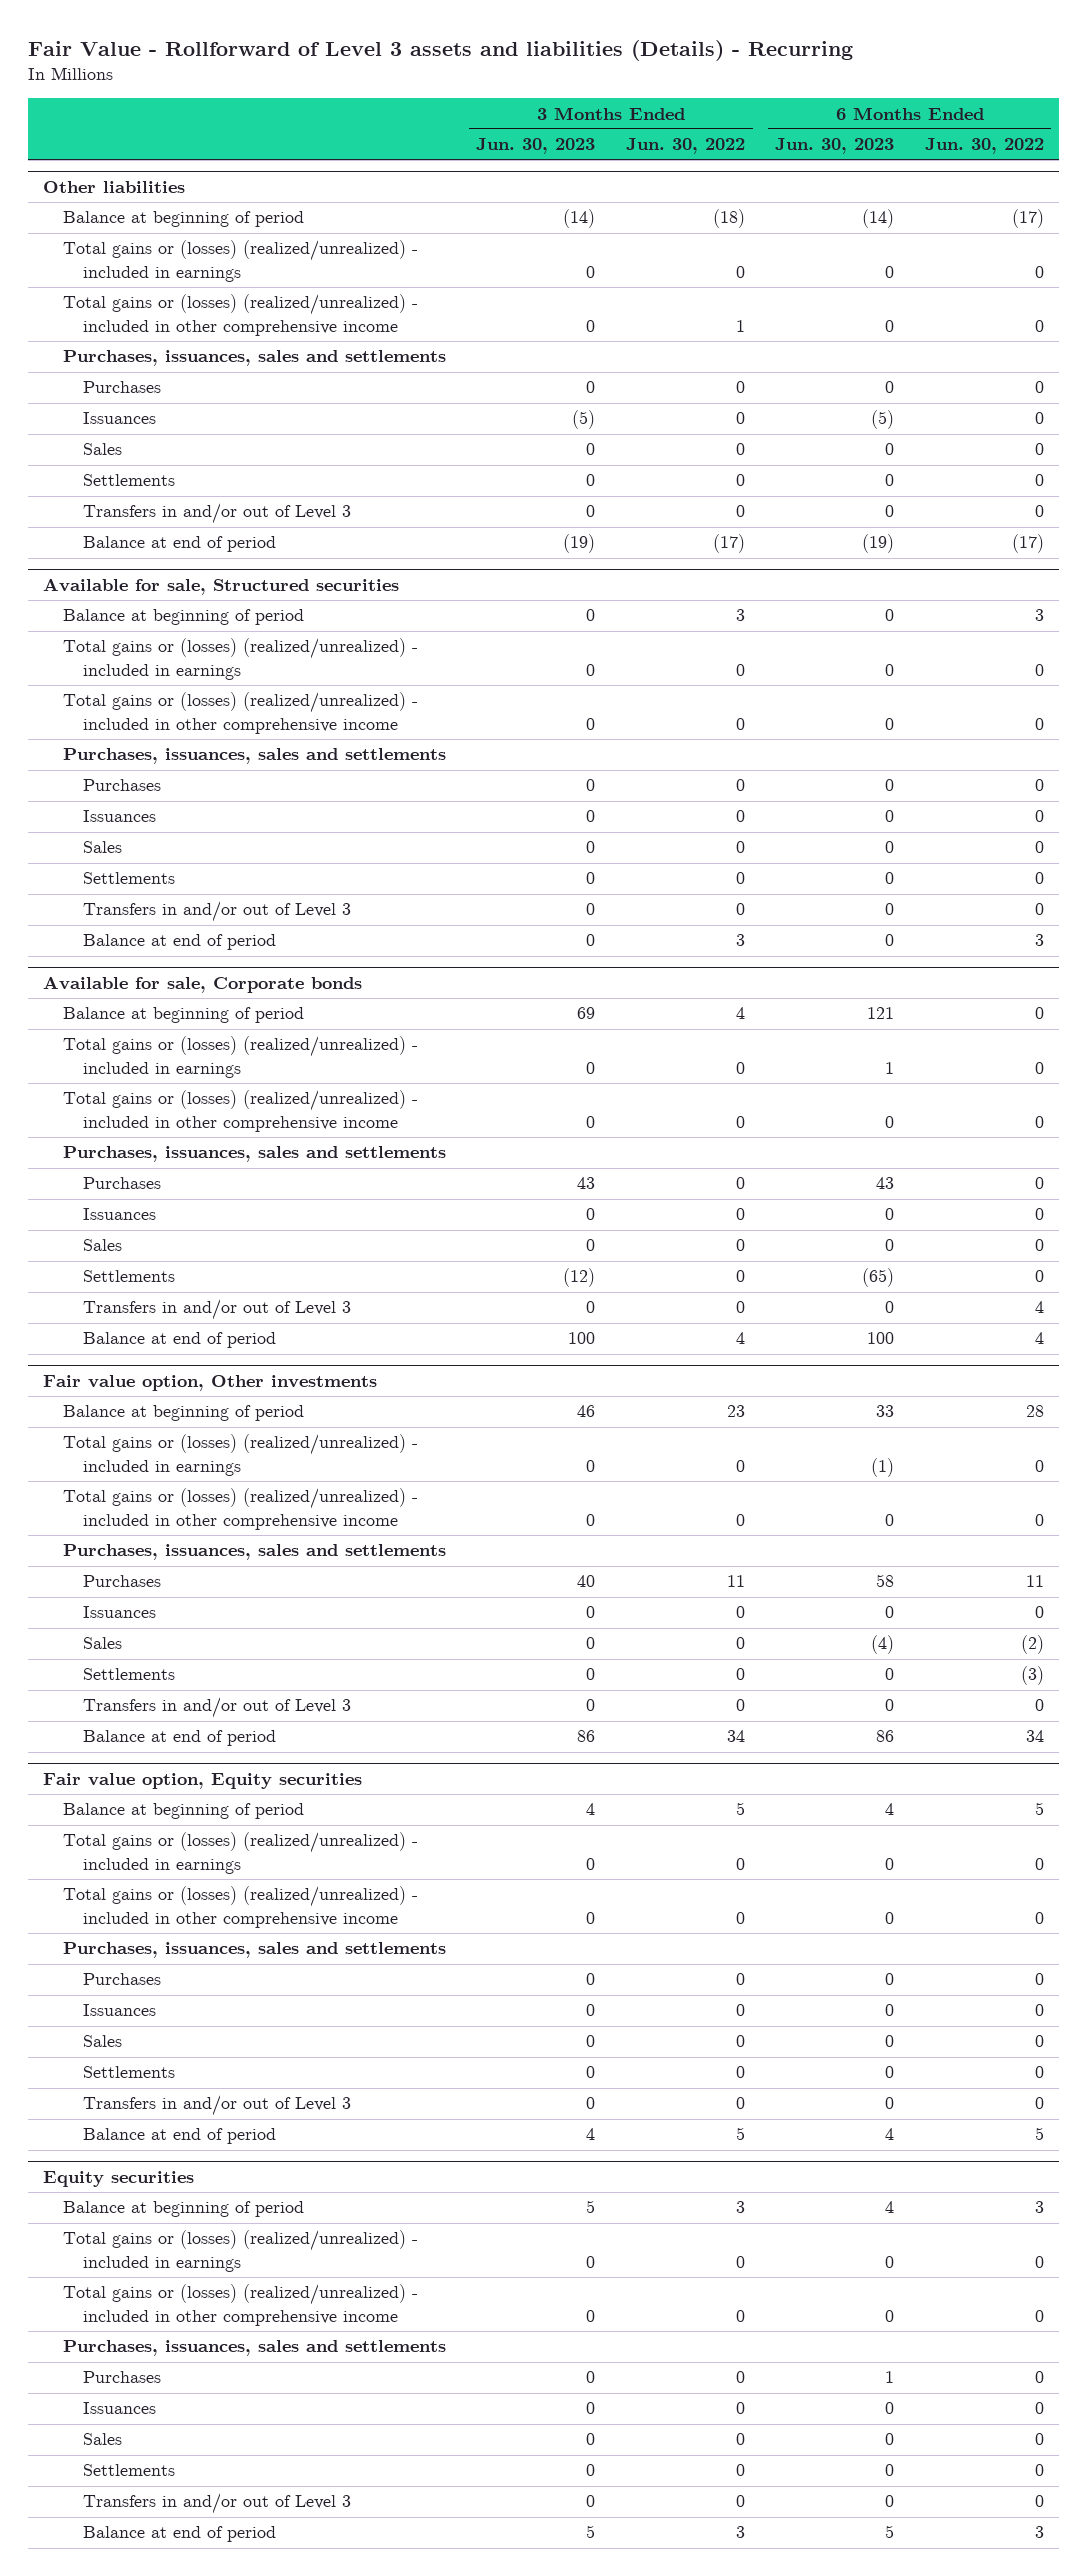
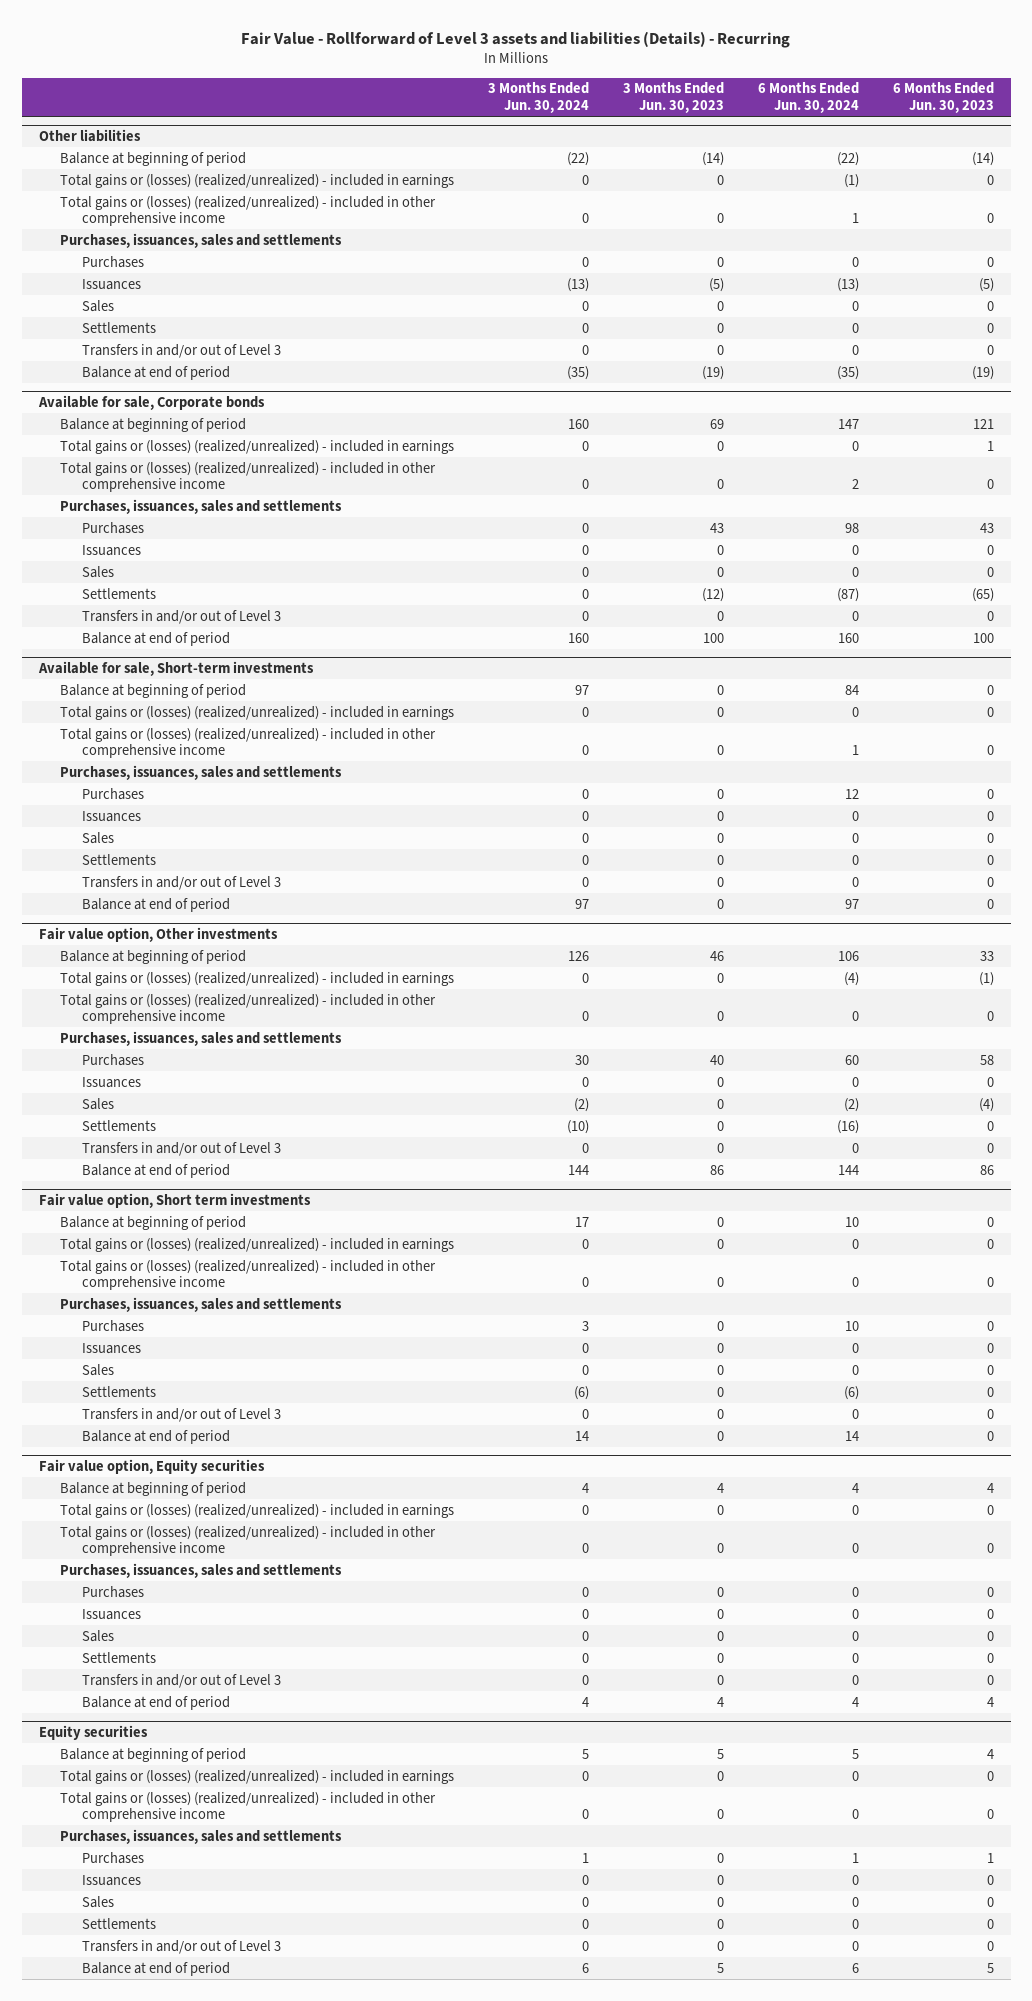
- | 3 Months Ended Jun. 30, 2023 | 3 Months Ended Jun. 30, 2022 | 6 Months Ended Jun. 30, 2023 | 6 Months Ended Jun. 30, 2022
+ | 3 Months Ended Jun. 30, 2024 | 3 Months Ended Jun. 30, 2023 | 6 Months Ended Jun. 30, 2024 | 6 Months Ended Jun. 30, 2023
- Available for sale, Structured securities
- Balance at beginning of period | 0 | 3 | 0 | 3
- Total gains or (losses) (realized/unrealized) - included in earnings | 0 | 0 | 0 | 0
- Total gains or (losses) (realized/unrealized) - included in other comprehensive income | 0 | 0 | 0 | 0
- Purchases, issuances, sales and settlements
- Purchases | 0 | 0 | 0 | 0
- Issuances | 0 | 0 | 0 | 0
- Sales | 0 | 0 | 0 | 0
- Settlements | 0 | 0 | 0 | 0
- Transfers in and/or out of Level 3 | 0 | 0 | 0 | 0
- Balance at end of period | 0 | 3 | 0 | 3
+ Available for sale, Short-term investments
+ Balance at beginning of period | 97 | 0 | 84 | 0
+ Total gains or (losses) (realized/unrealized) - included in earnings | 0 | 0 | 0 | 0
+ Total gains or (losses) (realized/unrealized) - included in other comprehensive income | 0 | 0 | 1 | 0
+ Purchases, issuances, sales and settlements
+ Purchases | 0 | 0 | 12 | 0
+ Issuances | 0 | 0 | 0 | 0
+ Sales | 0 | 0 | 0 | 0
+ Settlements | 0 | 0 | 0 | 0
+ Transfers in and/or out of Level 3 | 0 | 0 | 0 | 0
+ Balance at end of period | 97 | 0 | 97 | 0
+ Fair value option, Short term investments
+ Balance at beginning of period | 17 | 0 | 10 | 0
+ Total gains or (losses) (realized/unrealized) - included in earnings | 0 | 0 | 0 | 0
+ Total gains or (losses) (realized/unrealized) - included in other comprehensive income | 0 | 0 | 0 | 0
+ Purchases, issuances, sales and settlements
+ Purchases | 3 | 0 | 10 | 0
+ Issuances | 0 | 0 | 0 | 0
+ Sales | 0 | 0 | 0 | 0
+ Settlements | (6) | 0 | (6) | 0
+ Transfers in and/or out of Level 3 | 0 | 0 | 0 | 0
+ Balance at end of period | 14 | 0 | 14 | 0

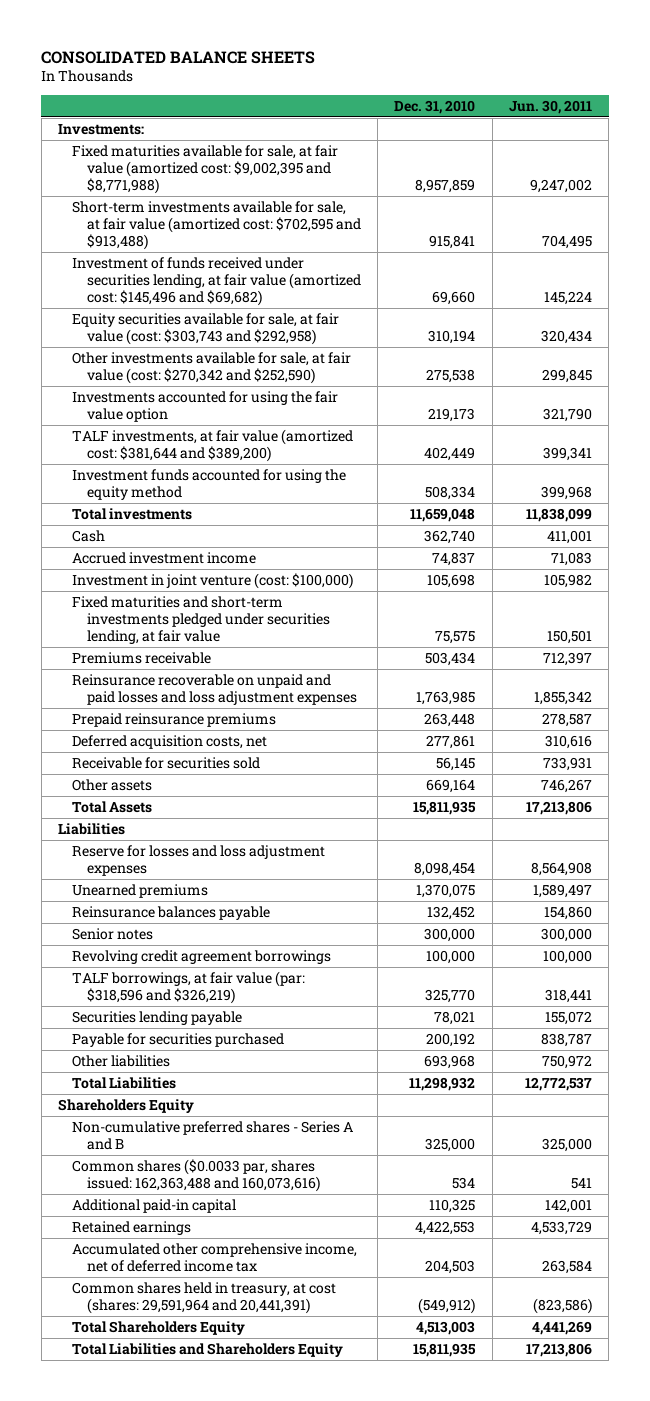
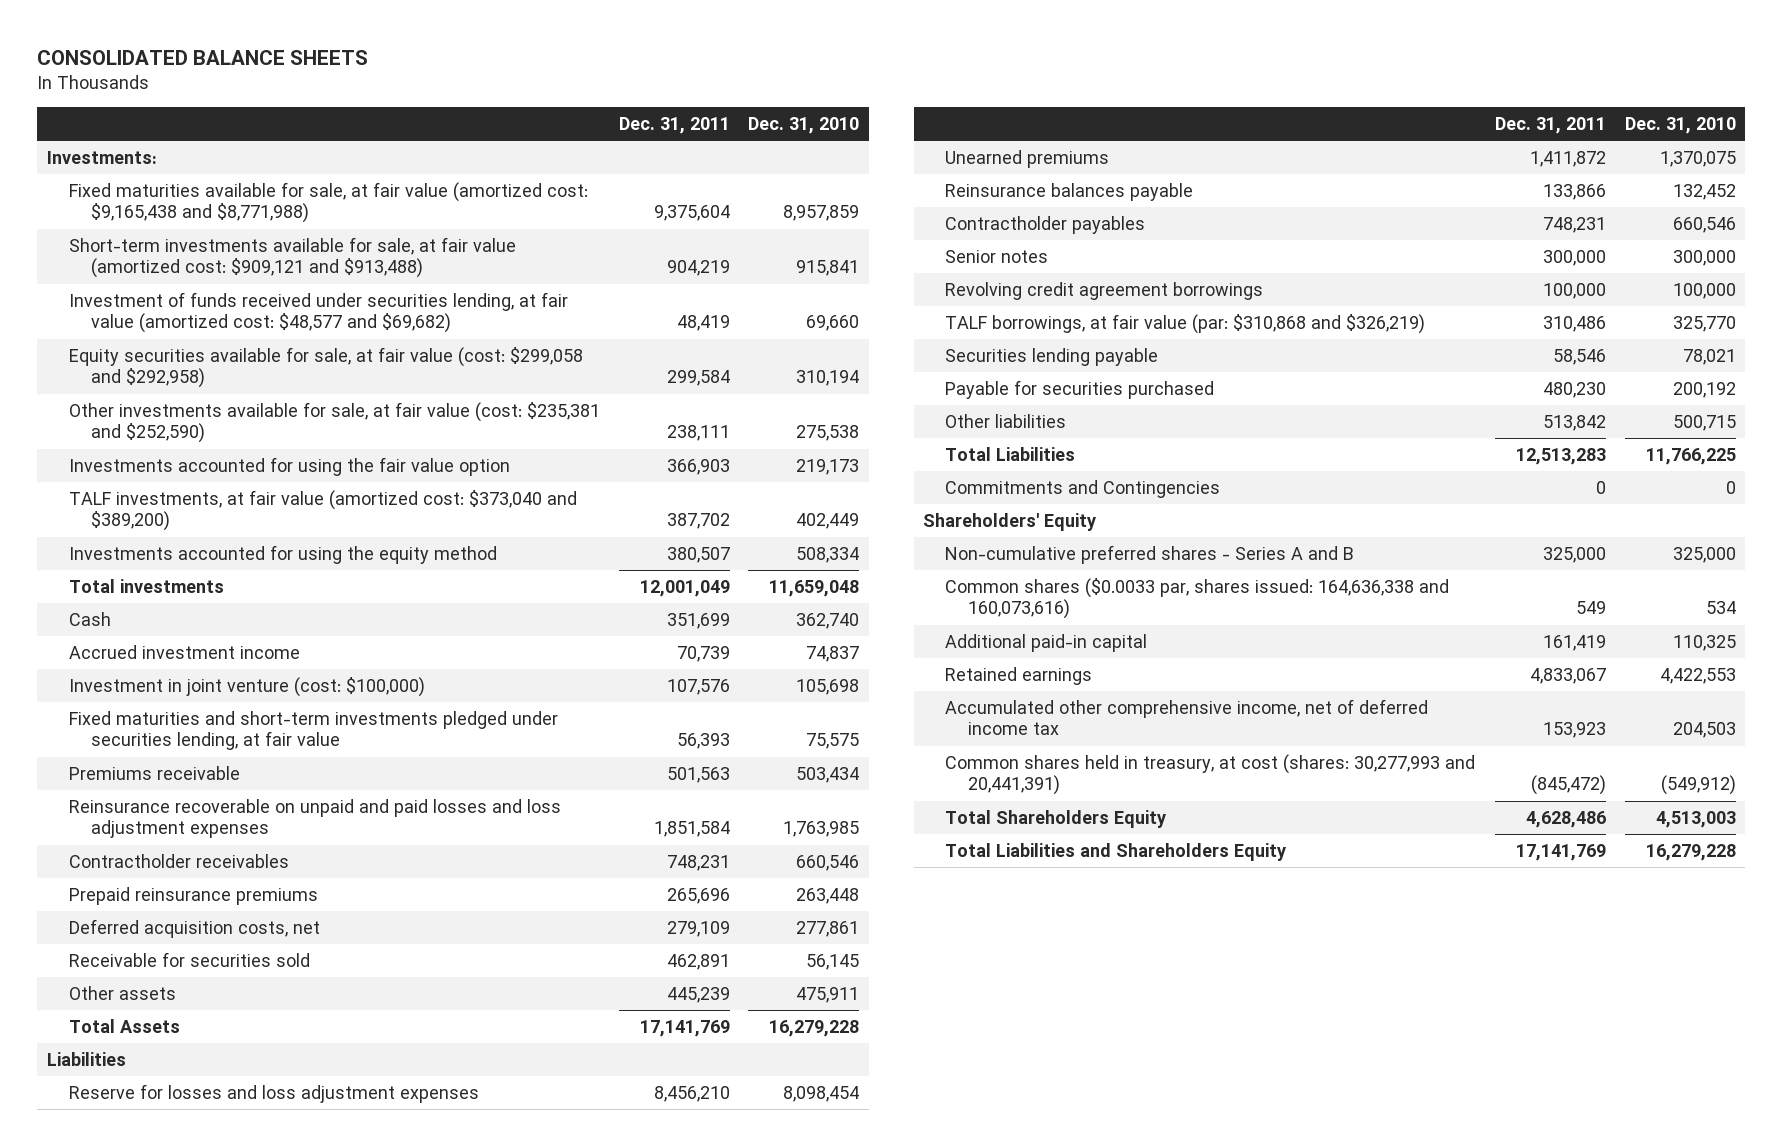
- | Dec. 31, 2010 | Jun. 30, 2011
+ | Dec. 31, 2011 | Dec. 31, 2010
- Fixed maturities available for sale, at fair value (amortized cost: $9,002,395 and $8,771,988) | 8,957,859 | 9,247,002
- Short-term investments available for sale, at fair value (amortized cost: $702,595 and $913,488) | 915,841 | 704,495
- Investment of funds received under securities lending, at fair value (amortized cost: $145,496 and $69,682) | 69,660 | 145,224
- Equity securities available for sale, at fair value (cost: $303,743 and $292,958) | 310,194 | 320,434
- Other investments available for sale, at fair value (cost: $270,342 and $252,590) | 275,538 | 299,845
+ Fixed maturities available for sale, at fair value (amortized cost: $9,165,438 and $8,771,988) | 9,375,604 | 8,957,859
+ Short-term investments available for sale, at fair value (amortized cost: $909,121 and $913,488) | 904,219 | 915,841
+ Investment of funds received under securities lending, at fair value (amortized cost: $48,577 and $69,682) | 48,419 | 69,660
+ Equity securities available for sale, at fair value (cost: $299,058 and $292,958) | 299,584 | 310,194
+ Other investments available for sale, at fair value (cost: $235,381 and $252,590) | 238,111 | 275,538
- TALF investments, at fair value (amortized cost: $381,644 and $389,200) | 402,449 | 399,341
- Investment funds accounted for using the equity method | 508,334 | 399,968
+ TALF investments, at fair value (amortized cost: $373,040 and $389,200) | 387,702 | 402,449
+ Investments accounted for using the equity method | 380,507 | 508,334
+ Contractholder receivables | 748,231 | 660,546
- Other assets | 669,164 | 746,267
- Total Assets | 15,811,935 | 17,213,806
+ Other assets | 445,239 | 475,911
+ Total Assets | 17,141,769 | 16,279,228
+ Contractholder payables | 748,231 | 660,546
- TALF borrowings, at fair value (par: $318,596 and $326,219) | 325,770 | 318,441
+ TALF borrowings, at fair value (par: $310,868 and $326,219) | 310,486 | 325,770
- Other liabilities | 693,968 | 750,972
- Total Liabilities | 11,298,932 | 12,772,537
- Shareholders Equity
+ Other liabilities | 513,842 | 500,715
+ Total Liabilities | 12,513,283 | 11,766,225
+ Commitments and Contingencies | 0 | 0
+ Shareholders' Equity
- Common shares ($0.0033 par, shares issued: 162,363,488 and 160,073,616) | 534 | 541
+ Common shares ($0.0033 par, shares issued: 164,636,338 and 160,073,616) | 549 | 534
- Common shares held in treasury, at cost (shares: 29,591,964 and 20,441,391) | (549,912) | (823,586)
+ Common shares held in treasury, at cost (shares: 30,277,993 and 20,441,391) | (845,472) | (549,912)
- Total Liabilities and Shareholders Equity | 15,811,935 | 17,213,806
+ Total Liabilities and Shareholders Equity | 17,141,769 | 16,279,228

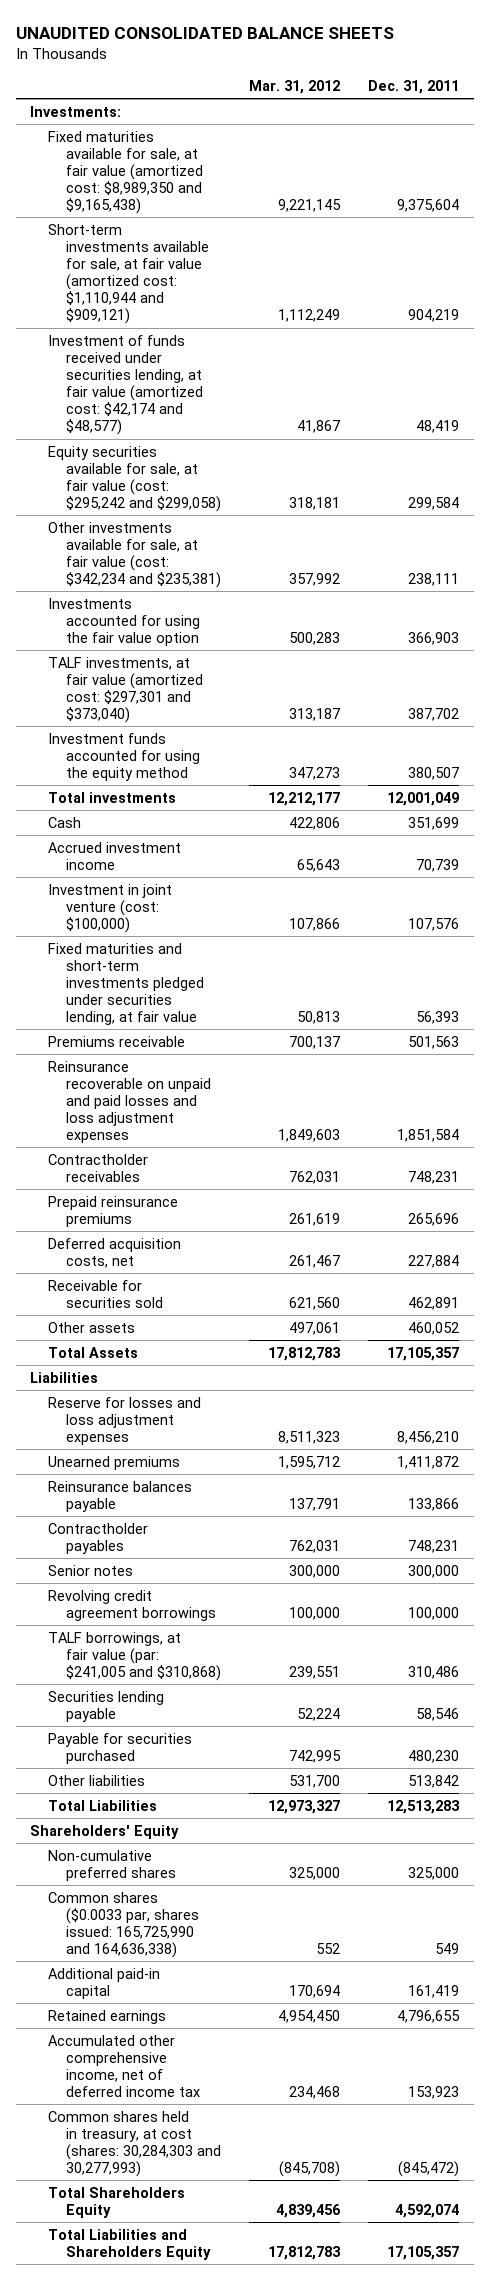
- CONSOLIDATED BALANCE SHEETS
+ UNAUDITED CONSOLIDATED BALANCE SHEETS
- | Dec. 31, 2011 | Dec. 31, 2010
+ | Mar. 31, 2012 | Dec. 31, 2011
- Fixed maturities available for sale, at fair value (amortized cost: $9,165,438 and $8,771,988) | 9,375,604 | 8,957,859
- Short-term investments available for sale, at fair value (amortized cost: $909,121 and $913,488) | 904,219 | 915,841
- Investment of funds received under securities lending, at fair value (amortized cost: $48,577 and $69,682) | 48,419 | 69,660
- Equity securities available for sale, at fair value (cost: $299,058 and $292,958) | 299,584 | 310,194
- Other investments available for sale, at fair value (cost: $235,381 and $252,590) | 238,111 | 275,538
+ Fixed maturities available for sale, at fair value (amortized cost: $8,989,350 and $9,165,438) | 9,221,145 | 9,375,604
+ Short-term investments available for sale, at fair value (amortized cost: $1,110,944 and $909,121) | 1,112,249 | 904,219
+ Investment of funds received under securities lending, at fair value (amortized cost: $42,174 and $48,577) | 41,867 | 48,419
+ Equity securities available for sale, at fair value (cost: $295,242 and $299,058) | 318,181 | 299,584
+ Other investments available for sale, at fair value (cost: $342,234 and $235,381) | 357,992 | 238,111
- TALF investments, at fair value (amortized cost: $373,040 and $389,200) | 387,702 | 402,449
- Investments accounted for using the equity method | 380,507 | 508,334
+ TALF investments, at fair value (amortized cost: $297,301 and $373,040) | 313,187 | 387,702
+ Investment funds accounted for using the equity method | 347,273 | 380,507
- Deferred acquisition costs, net | 279,109 | 277,861
+ Deferred acquisition costs, net | 261,467 | 227,884
- Other assets | 445,239 | 475,911
- Total Assets | 17,141,769 | 16,279,228
+ Other assets | 497,061 | 460,052
+ Total Assets | 17,812,783 | 17,105,357
- TALF borrowings, at fair value (par: $310,868 and $326,219) | 310,486 | 325,770
+ TALF borrowings, at fair value (par: $241,005 and $310,868) | 239,551 | 310,486
- Commitments and Contingencies | 0 | 0
- Non-cumulative preferred shares - Series A and B | 325,000 | 325,000
- Common shares ($0.0033 par, shares issued: 164,636,338 and 160,073,616) | 549 | 534
+ Non-cumulative preferred shares | 325,000 | 325,000
+ Common shares ($0.0033 par, shares issued: 165,725,990 and 164,636,338) | 552 | 549
- Retained earnings | 4,833,067 | 4,422,553
+ Retained earnings | 4,954,450 | 4,796,655
- Common shares held in treasury, at cost (shares: 30,277,993 and 20,441,391) | (845,472) | (549,912)
- Total Shareholders Equity | 4,628,486 | 4,513,003
- Total Liabilities and Shareholders Equity | 17,141,769 | 16,279,228
+ Common shares held in treasury, at cost (shares: 30,284,303 and 30,277,993) | (845,708) | (845,472)
+ Total Shareholders Equity | 4,839,456 | 4,592,074
+ Total Liabilities and Shareholders Equity | 17,812,783 | 17,105,357

